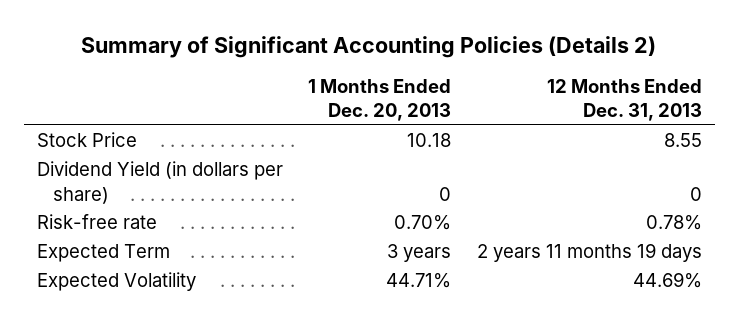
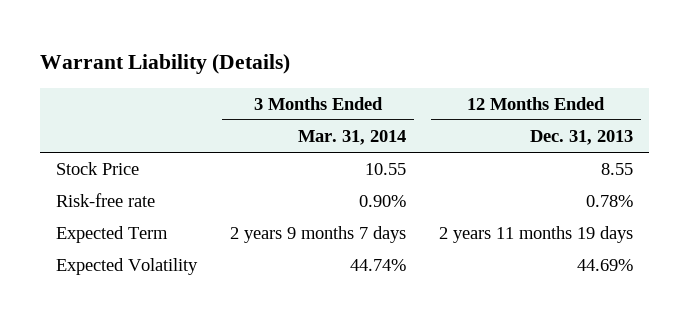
- Summary of Significant Accounting Policies (Details 2)
+ Warrant Liability (Details)
- | 1 Months Ended Dec. 20, 2013 | 12 Months Ended Dec. 31, 2013
+ | 3 Months Ended Mar. 31, 2014 | 12 Months Ended Dec. 31, 2013
- Dividend Yield (in dollars per share) | 0 | 0

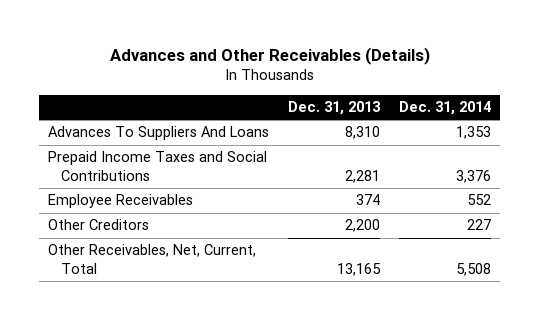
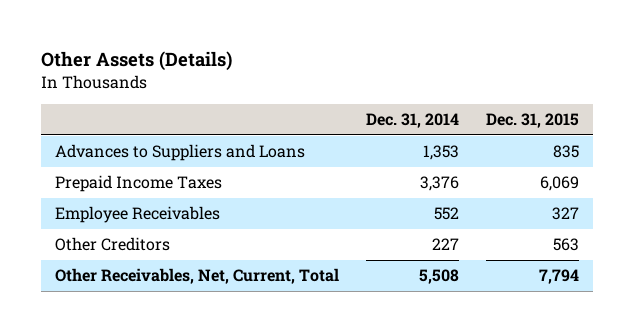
- Advances and Other Receivables (Details)
+ Other Assets (Details)
- | Dec. 31, 2013 | Dec. 31, 2014
+ | Dec. 31, 2014 | Dec. 31, 2015
- Advances To Suppliers And Loans | 8,310 | 1,353
- Prepaid Income Taxes and Social Contributions | 2,281 | 3,376
+ Advances to Suppliers and Loans | 1,353 | 835
+ Prepaid Income Taxes | 3,376 | 6,069

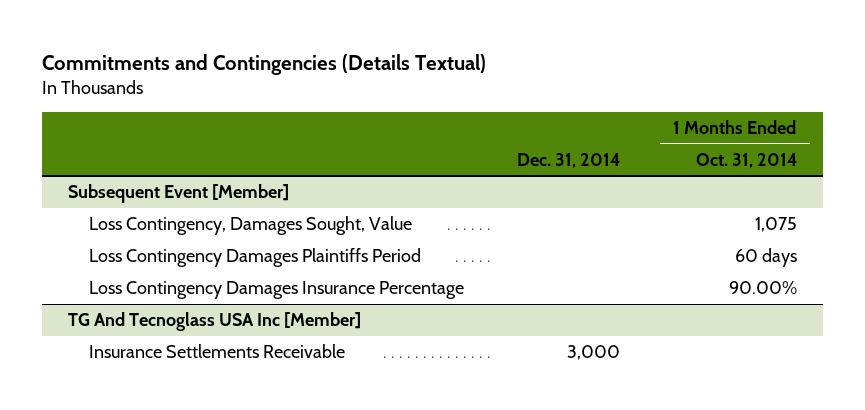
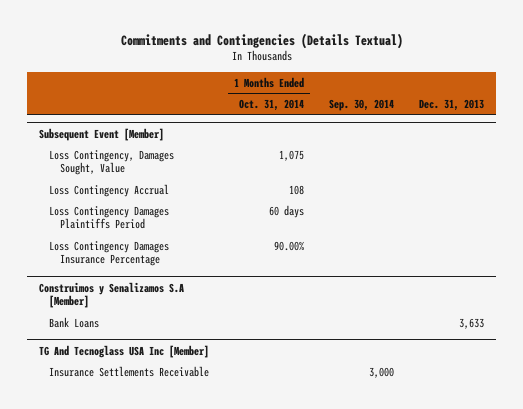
- | Dec. 31, 2014 | 1 Months Ended Oct. 31, 2014
+ | 1 Months Ended Oct. 31, 2014 | Sep. 30, 2014 | Dec. 31, 2013
@ Subsequent Event [Member]
+ Loss Contingency Accrual | 108 | |
+ Construimos y Senalizamos S.A [Member]
+ Bank Loans | | | 3,633

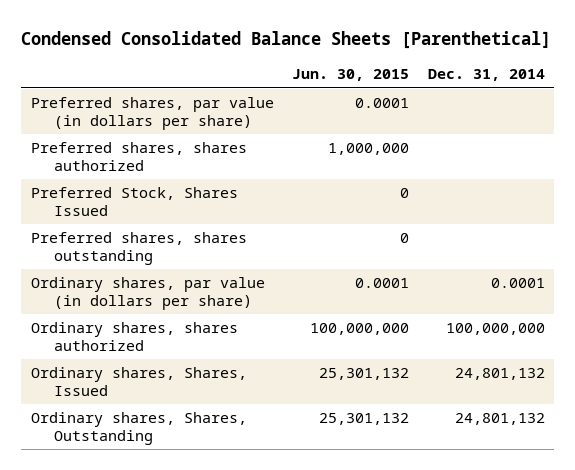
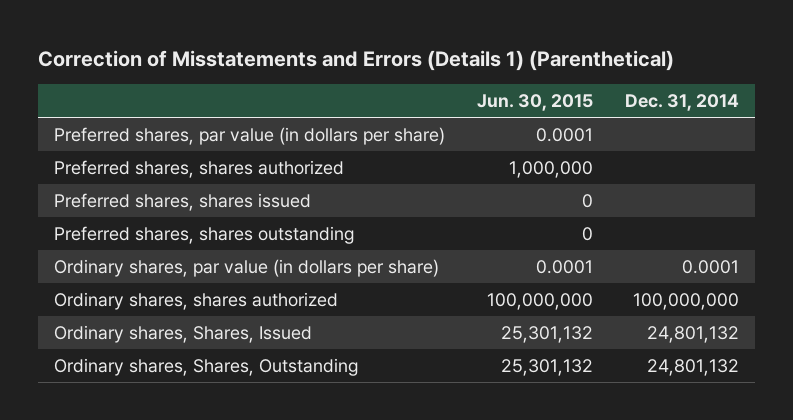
- Condensed Consolidated Balance Sheets [Parenthetical]
+ Correction of Misstatements and Errors (Details 1) (Parenthetical)
- Preferred Stock, Shares Issued | 0 |
+ Preferred shares, shares issued | 0 |

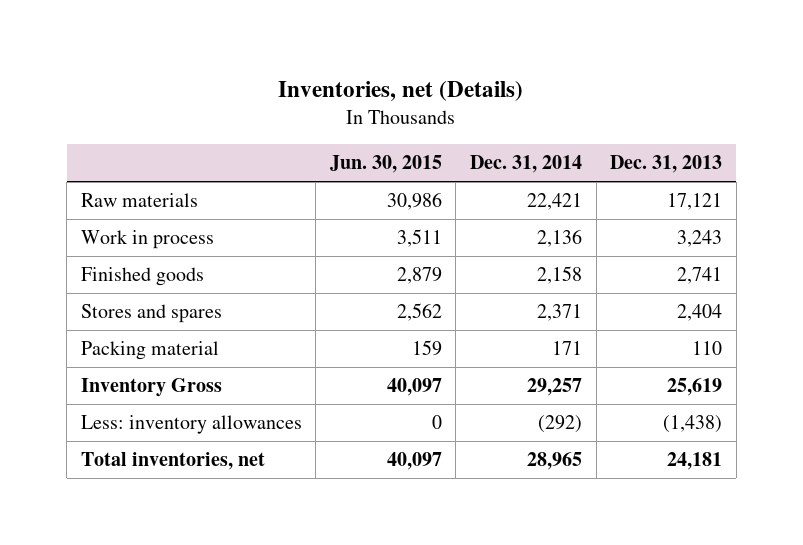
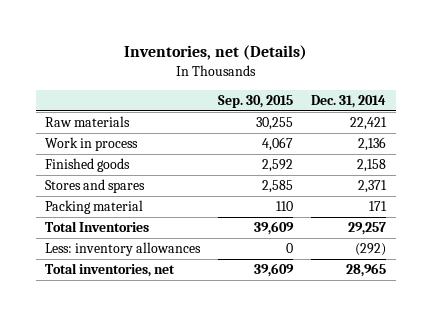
- | Jun. 30, 2015 | Dec. 31, 2014 | Dec. 31, 2013
+ | Sep. 30, 2015 | Dec. 31, 2014
- Inventory Gross | 40,097 | 29,257 | 25,619
+ Total Inventories | 39,609 | 29,257

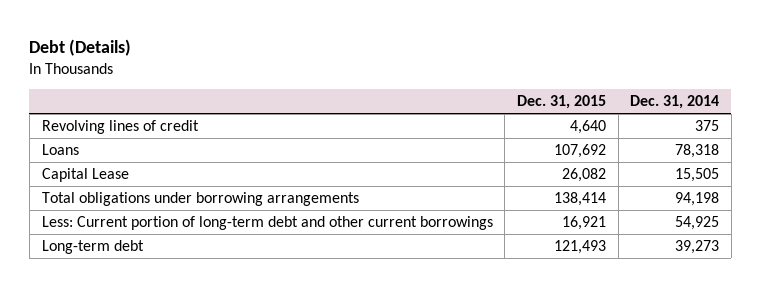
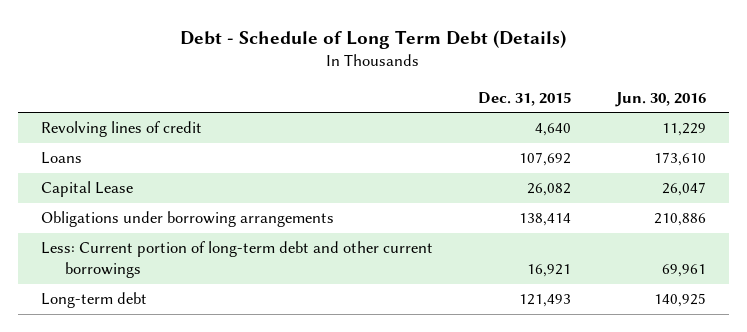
- Debt (Details)
+ Debt - Schedule of Long Term Debt (Details)
- | Dec. 31, 2015 | Dec. 31, 2014
+ | Dec. 31, 2015 | Jun. 30, 2016
- Total obligations under borrowing arrangements | 138,414 | 94,198
+ Obligations under borrowing arrangements | 138,414 | 210,886

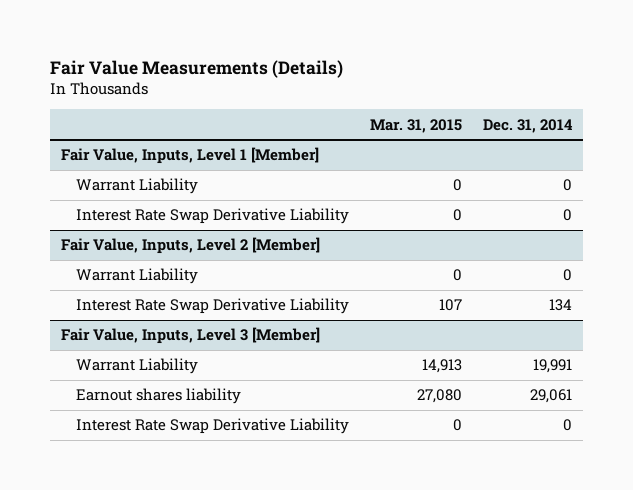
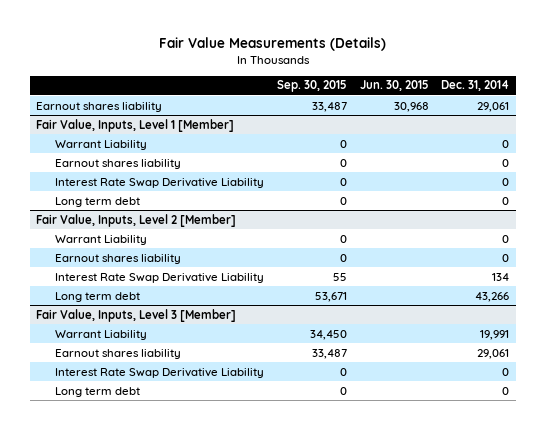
- | Mar. 31, 2015 | Dec. 31, 2014
+ | Sep. 30, 2015 | Jun. 30, 2015 | Dec. 31, 2014
+ Earnout shares liability | 33,487 | 30,968 | 29,061
@ Fair Value, Inputs, Level 1 [Member]
+ Earnout shares liability | 0 | | 0
+ Long term debt | 0 | | 0
@ Fair Value, Inputs, Level 2 [Member]
+ Earnout shares liability | 0 | | 0
+ Long term debt | 53,671 | | 43,266
@ Fair Value, Inputs, Level 3 [Member]
+ Long term debt | 0 | | 0

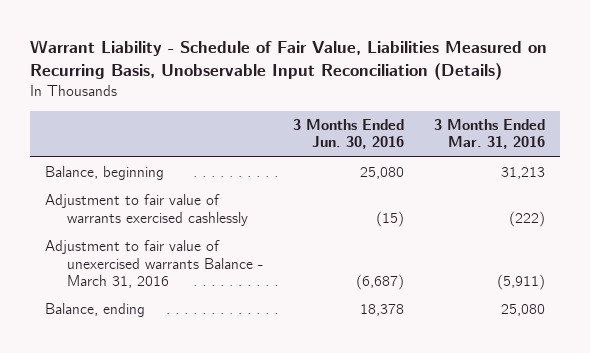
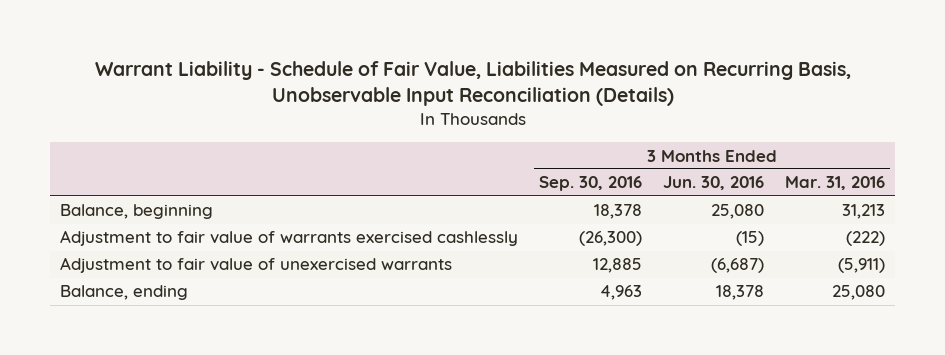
- | 3 Months Ended Jun. 30, 2016 | 3 Months Ended Mar. 31, 2016
+ | 3 Months Ended Sep. 30, 2016 | 3 Months Ended Jun. 30, 2016 | 3 Months Ended Mar. 31, 2016
- Adjustment to fair value of unexercised warrants Balance - March 31, 2016 | (6,687) | (5,911)
+ Adjustment to fair value of unexercised warrants | 12,885 | (6,687) | (5,911)

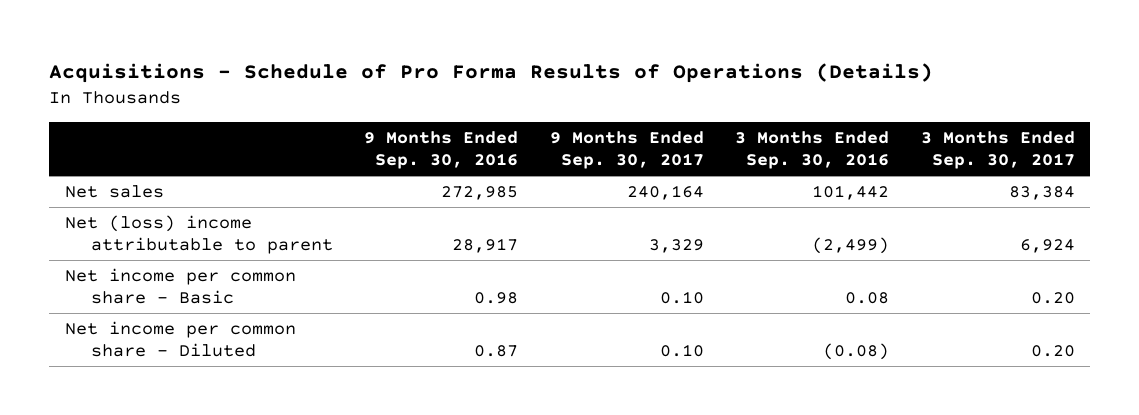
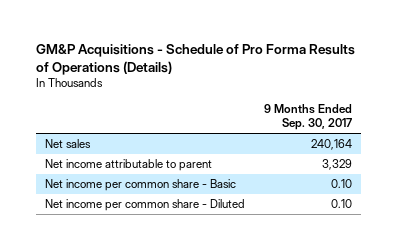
- Acquisitions - Schedule of Pro Forma Results of Operations (Details)
+ GM&P Acquisitions - Schedule of Pro Forma Results of Operations (Details)
- | 9 Months Ended Sep. 30, 2016 | 9 Months Ended Sep. 30, 2017 | 3 Months Ended Sep. 30, 2016 | 3 Months Ended Sep. 30, 2017
+ | 9 Months Ended Sep. 30, 2017
- Net (loss) income attributable to parent | 28,917 | 3,329 | (2,499) | 6,924
+ Net income attributable to parent | 3,329

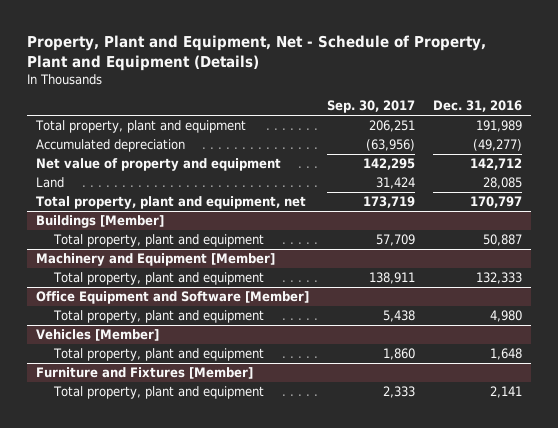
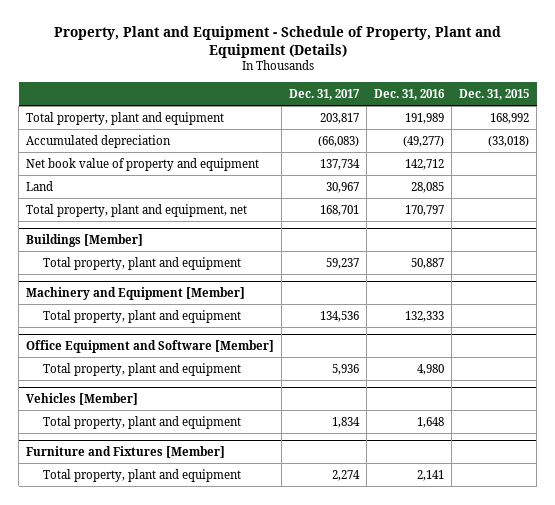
- Property, Plant and Equipment, Net - Schedule of Property, Plant and Equipment (Details)
+ Property, Plant and Equipment - Schedule of Property, Plant and Equipment (Details)
- | Sep. 30, 2017 | Dec. 31, 2016
+ | Dec. 31, 2017 | Dec. 31, 2016 | Dec. 31, 2015
- Net value of property and equipment | 142,295 | 142,712
+ Net book value of property and equipment | 137,734 | 142,712 |

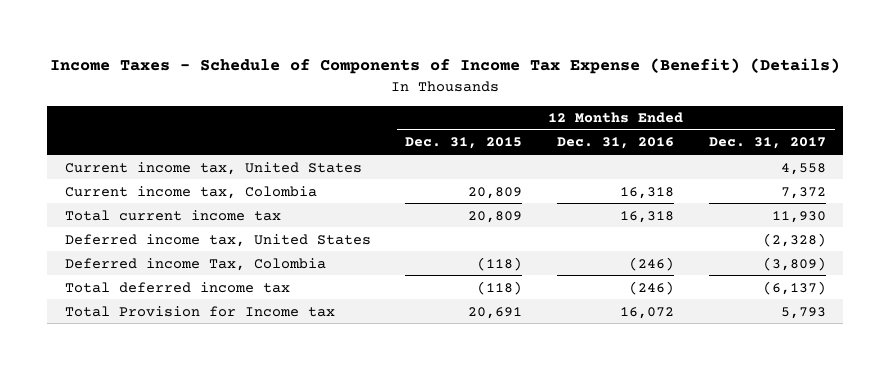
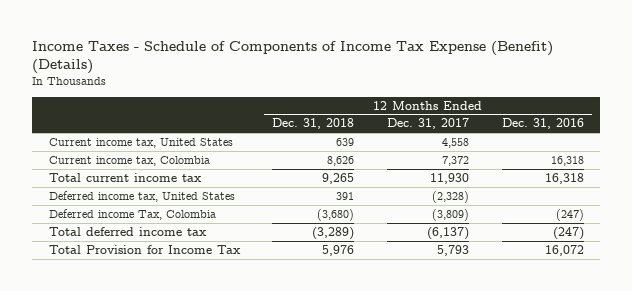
- | 12 Months Ended Dec. 31, 2015 | 12 Months Ended Dec. 31, 2016 | 12 Months Ended Dec. 31, 2017
+ | 12 Months Ended Dec. 31, 2018 | 12 Months Ended Dec. 31, 2017 | 12 Months Ended Dec. 31, 2016
- Deferred income Tax, Colombia | (118) | (246) | (3,809)
- Total deferred income tax | (118) | (246) | (6,137)
- Total Provision for Income tax | 20,691 | 16,072 | 5,793
+ Deferred income Tax, Colombia | (3,680) | (3,809) | (247)
+ Total deferred income tax | (3,289) | (6,137) | (247)
+ Total Provision for Income Tax | 5,976 | 5,793 | 16,072

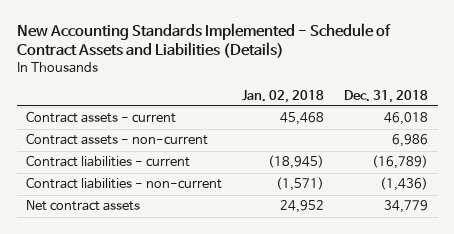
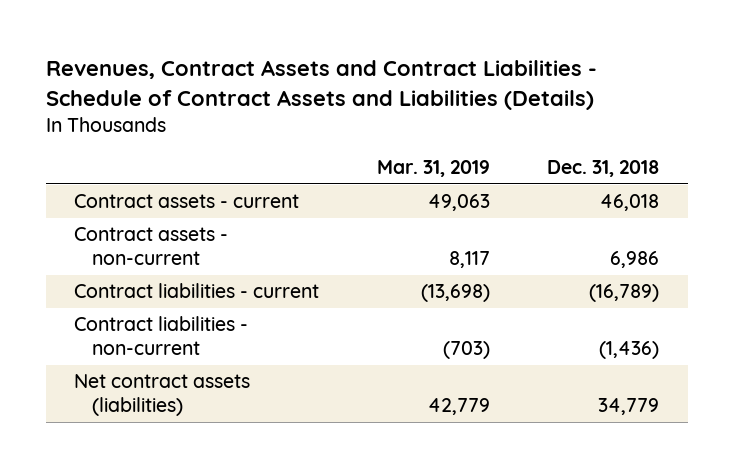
- New Accounting Standards Implemented - Schedule of Contract Assets and Liabilities (Details)
+ Revenues, Contract Assets and Contract Liabilities - Schedule of Contract Assets and Liabilities (Details)
- | Jan. 02, 2018 | Dec. 31, 2018
+ | Mar. 31, 2019 | Dec. 31, 2018
- Net contract assets | 24,952 | 34,779
+ Net contract assets (liabilities) | 42,779 | 34,779

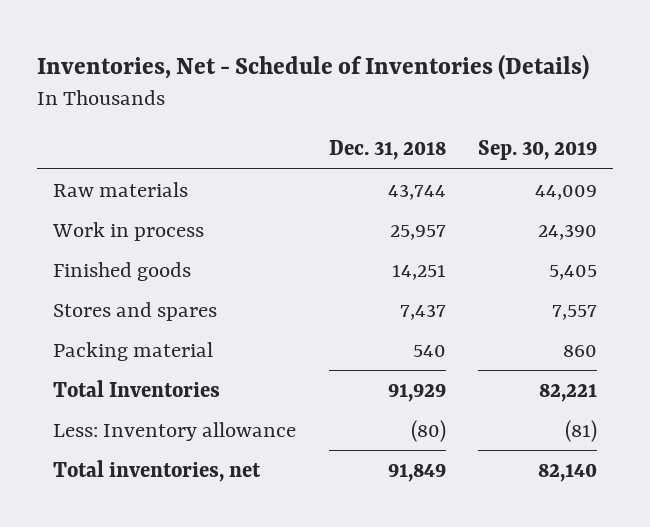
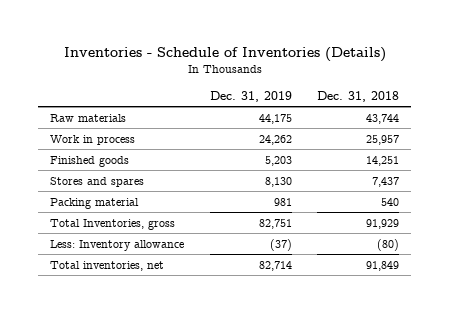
- Inventories, Net - Schedule of Inventories (Details)
+ Inventories - Schedule of Inventories (Details)
- | Dec. 31, 2018 | Sep. 30, 2019
+ | Dec. 31, 2019 | Dec. 31, 2018
- Total Inventories | 91,929 | 82,221
+ Total Inventories, gross | 82,751 | 91,929

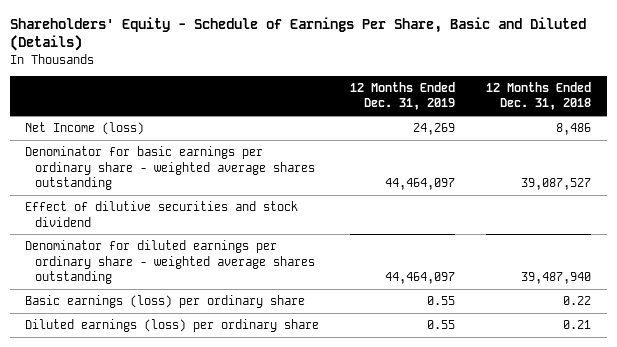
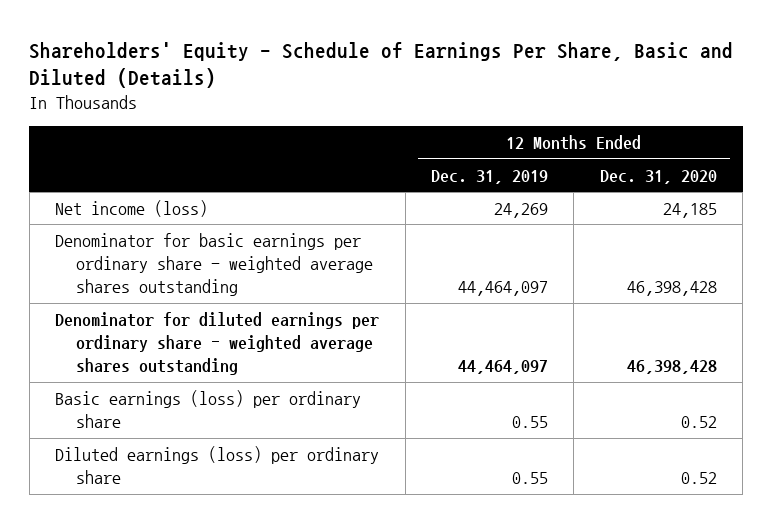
- | 12 Months Ended Dec. 31, 2019 | 12 Months Ended Dec. 31, 2018
+ | 12 Months Ended Dec. 31, 2019 | 12 Months Ended Dec. 31, 2020
- Net Income (loss) | 24,269 | 8,486
+ Net income (loss) | 24,269 | 24,185
- Effect of dilutive securities and stock dividend

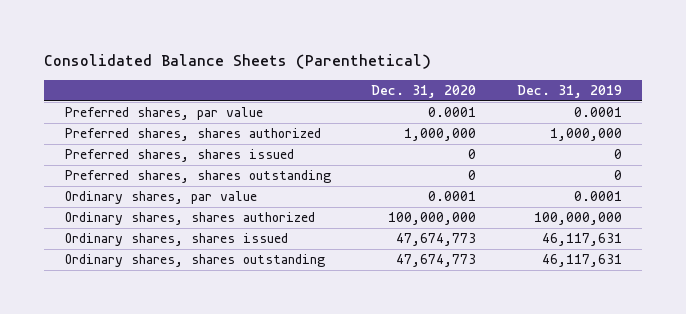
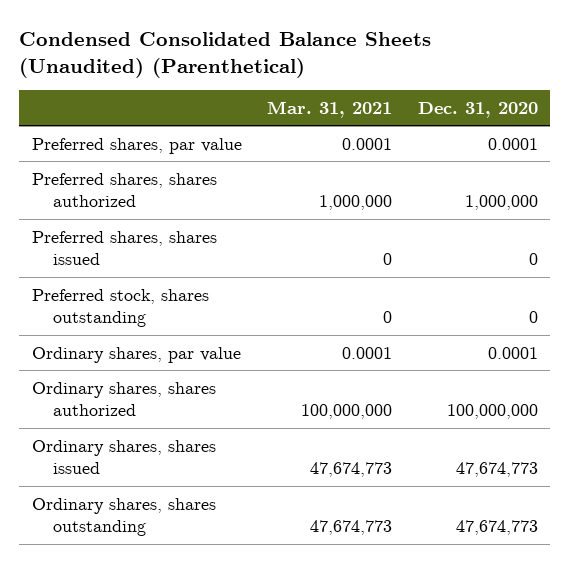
- Consolidated Balance Sheets (Parenthetical)
+ Condensed Consolidated Balance Sheets (Unaudited) (Parenthetical)
- | Dec. 31, 2020 | Dec. 31, 2019
+ | Mar. 31, 2021 | Dec. 31, 2020
- Preferred shares, shares outstanding | 0 | 0
+ Preferred stock, shares outstanding | 0 | 0

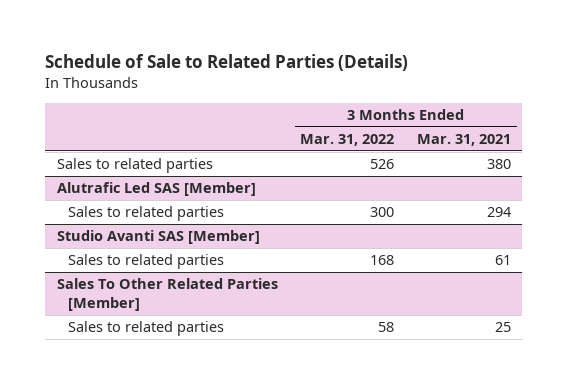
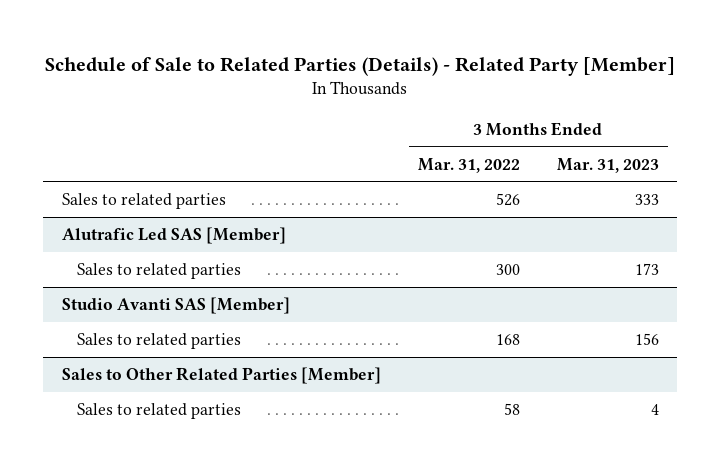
- Schedule of Sale to Related Parties (Details)
+ Schedule of Sale to Related Parties (Details) - Related Party [Member]
- | 3 Months Ended Mar. 31, 2022 | 3 Months Ended Mar. 31, 2021
+ | 3 Months Ended Mar. 31, 2022 | 3 Months Ended Mar. 31, 2023
- Sales To Other Related Parties [Member]
+ Sales to Other Related Parties [Member]

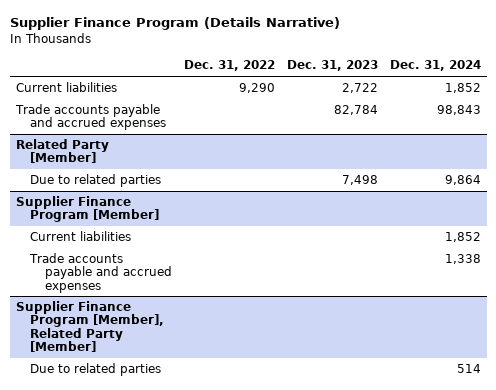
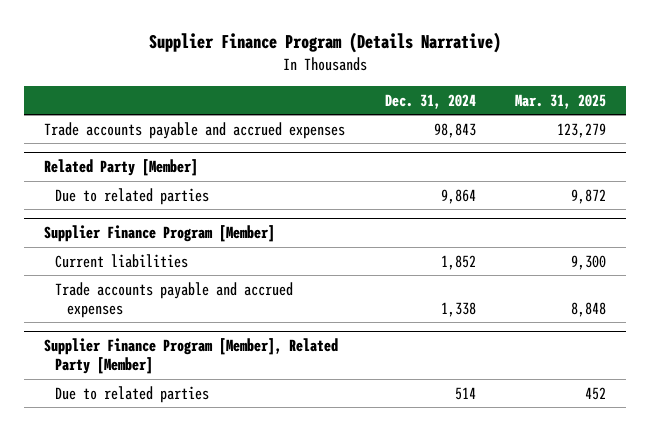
- | Dec. 31, 2022 | Dec. 31, 2023 | Dec. 31, 2024
+ | Dec. 31, 2024 | Mar. 31, 2025
- Current liabilities | 9,290 | 2,722 | 1,852

